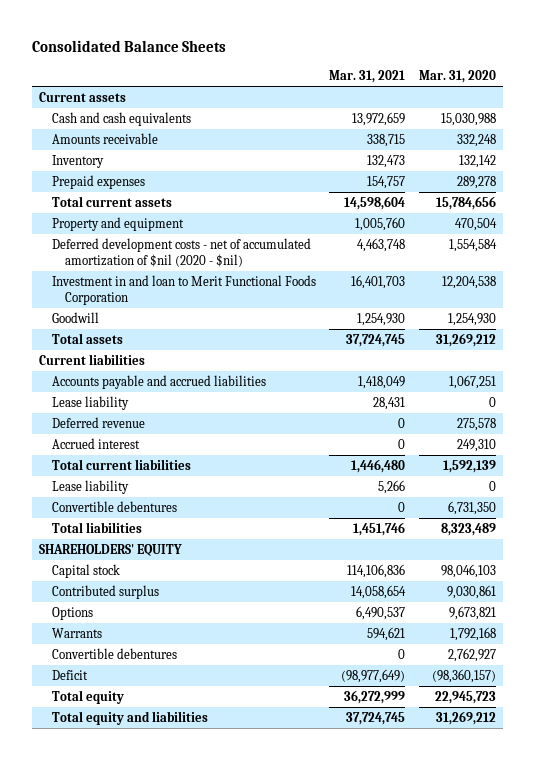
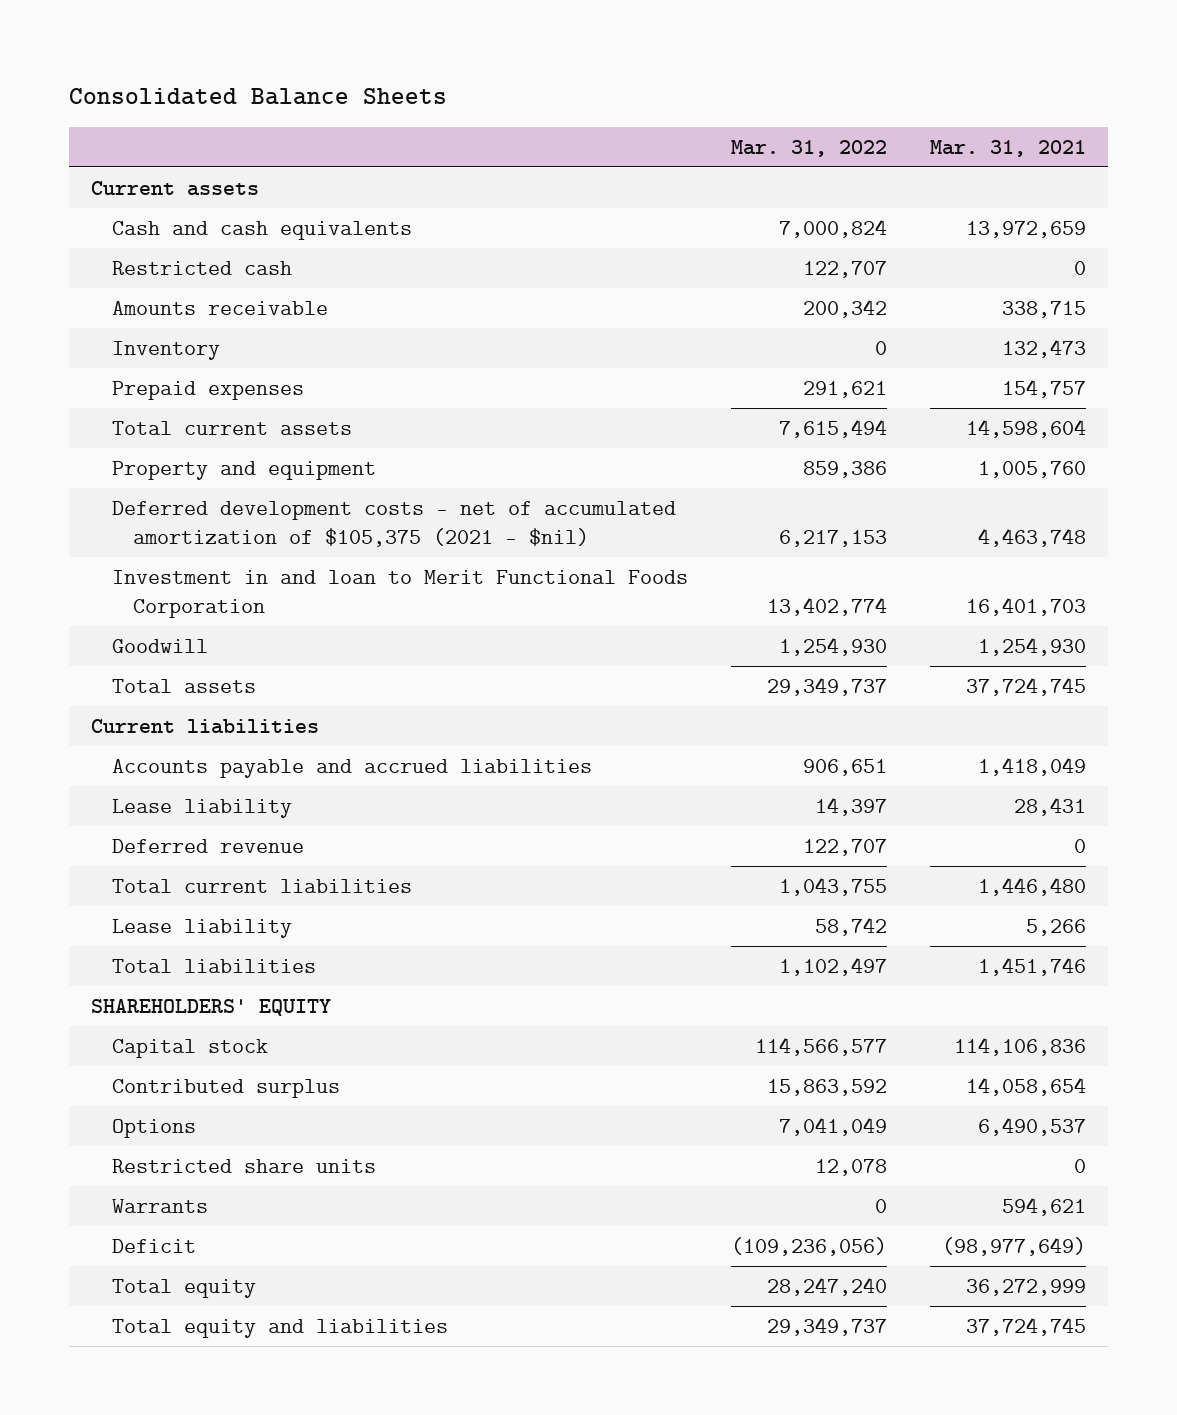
- | Mar. 31, 2021 | Mar. 31, 2020
+ | Mar. 31, 2022 | Mar. 31, 2021
+ Restricted cash | 122,707 | 0
- Deferred development costs - net of accumulated amortization of $nil (2020 - $nil) | 4,463,748 | 1,554,584
+ Deferred development costs - net of accumulated amortization of $105,375 (2021 - $nil) | 6,217,153 | 4,463,748
- Accrued interest | 0 | 249,310
- Convertible debentures | 0 | 6,731,350
+ Restricted share units | 12,078 | 0
- Convertible debentures | 0 | 2,762,927

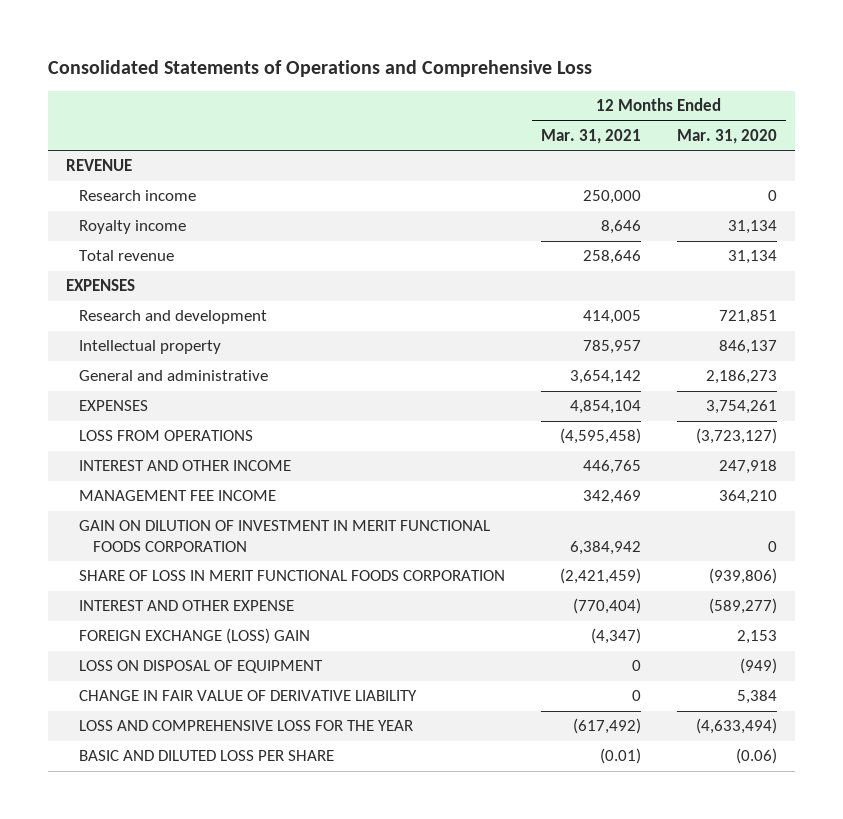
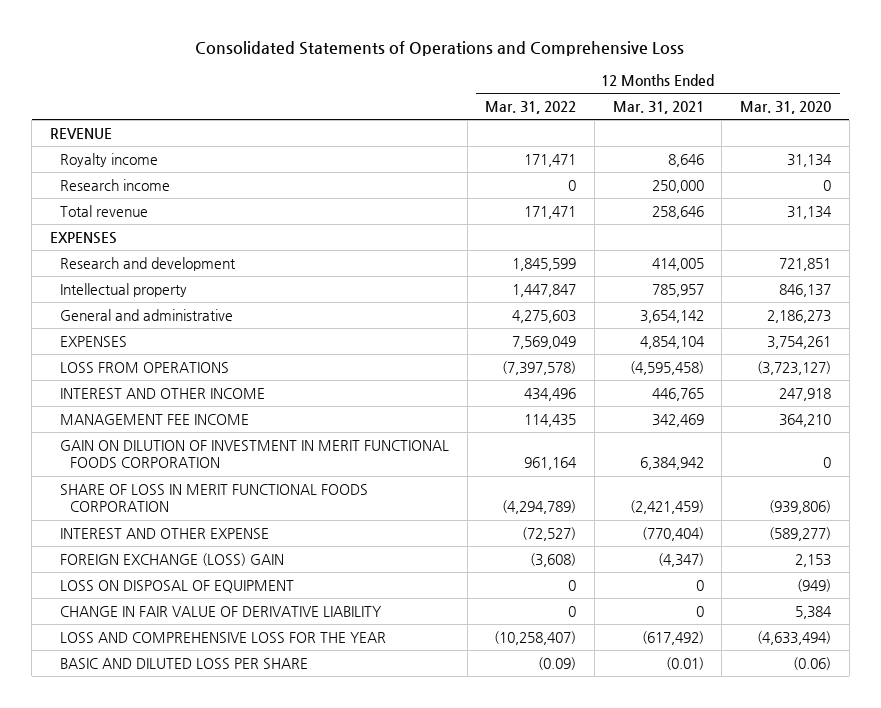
- | 12 Months Ended Mar. 31, 2021 | 12 Months Ended Mar. 31, 2020
+ | 12 Months Ended Mar. 31, 2022 | 12 Months Ended Mar. 31, 2021 | 12 Months Ended Mar. 31, 2020
moved down: Research income | 0 | 250,000 | 0

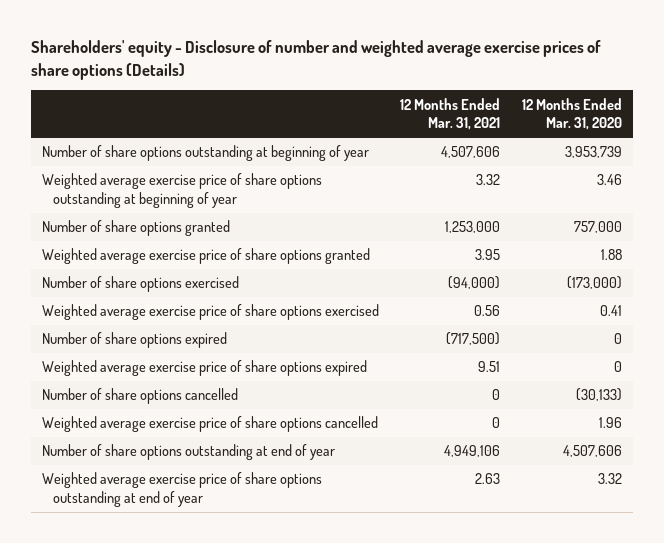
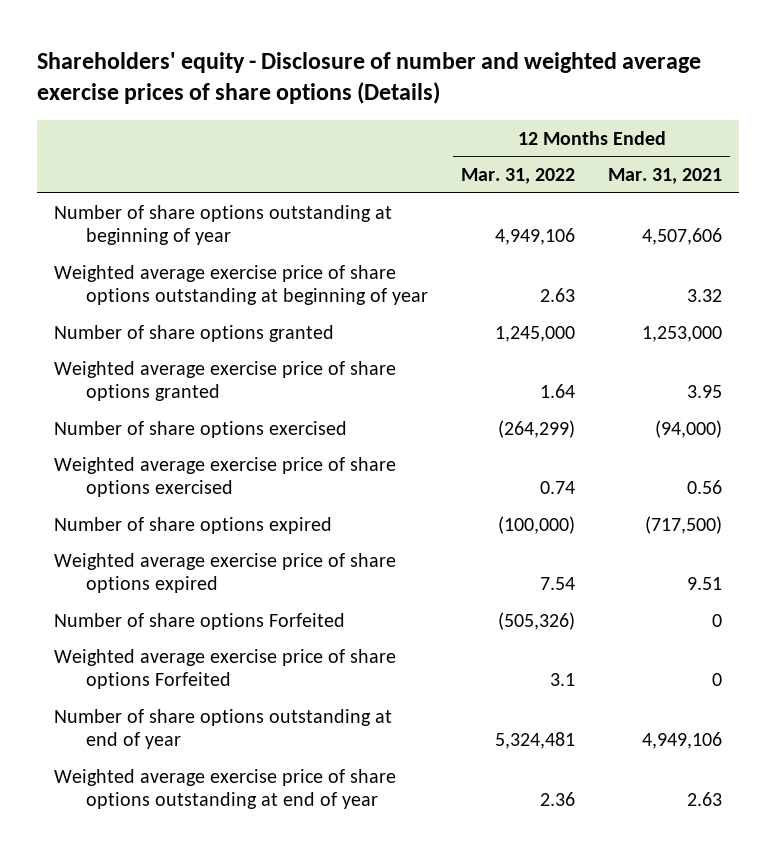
- | 12 Months Ended Mar. 31, 2021 | 12 Months Ended Mar. 31, 2020
+ | 12 Months Ended Mar. 31, 2022 | 12 Months Ended Mar. 31, 2021
- Number of share options cancelled | 0 | (30,133)
- Weighted average exercise price of share options cancelled | 0 | 1.96
+ Number of share options Forfeited | (505,326) | 0
+ Weighted average exercise price of share options Forfeited | 3.1 | 0

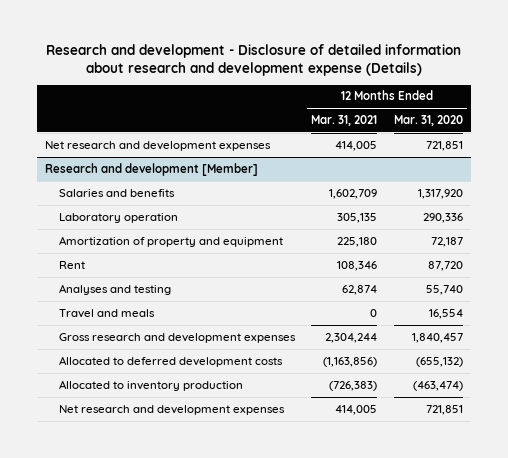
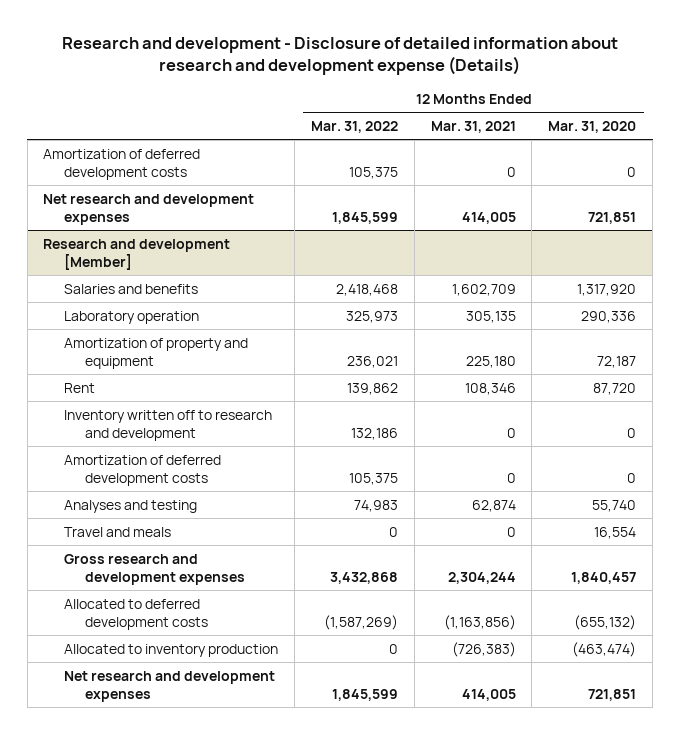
- | 12 Months Ended Mar. 31, 2021 | 12 Months Ended Mar. 31, 2020
+ | 12 Months Ended Mar. 31, 2022 | 12 Months Ended Mar. 31, 2021 | 12 Months Ended Mar. 31, 2020
+ Amortization of deferred development costs | 105,375 | 0 | 0
@ Research and development [Member]
+ Inventory written off to research and development | 132,186 | 0 | 0
+ Amortization of deferred development costs | 105,375 | 0 | 0

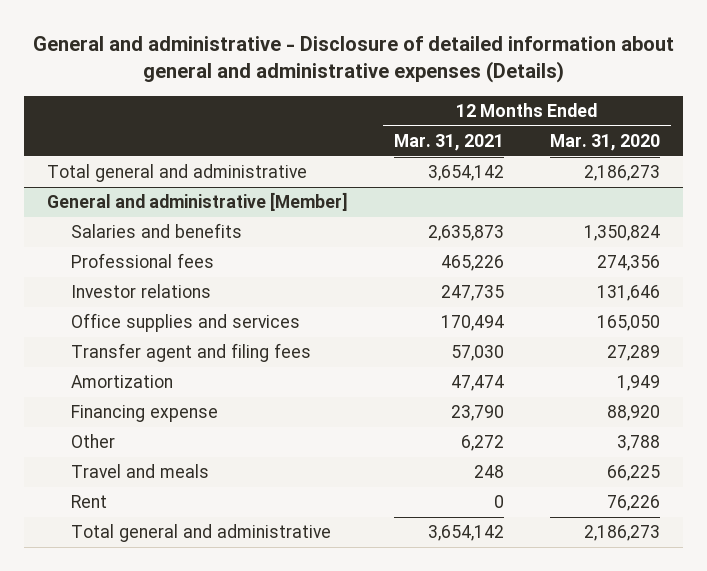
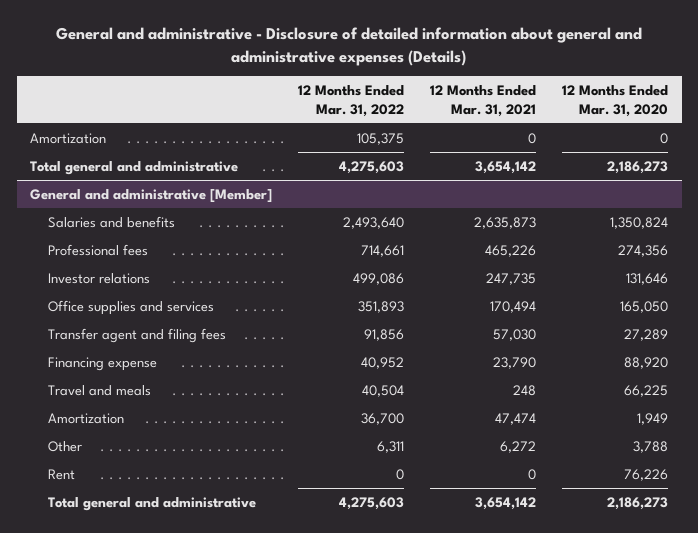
- | 12 Months Ended Mar. 31, 2021 | 12 Months Ended Mar. 31, 2020
+ | 12 Months Ended Mar. 31, 2022 | 12 Months Ended Mar. 31, 2021 | 12 Months Ended Mar. 31, 2020
+ Amortization | 105,375 | 0 | 0
@ General and administrative [Member]
moved down: Amortization | 36,700 | 47,474 | 1,949
moved down: Other | 6,311 | 6,272 | 3,788

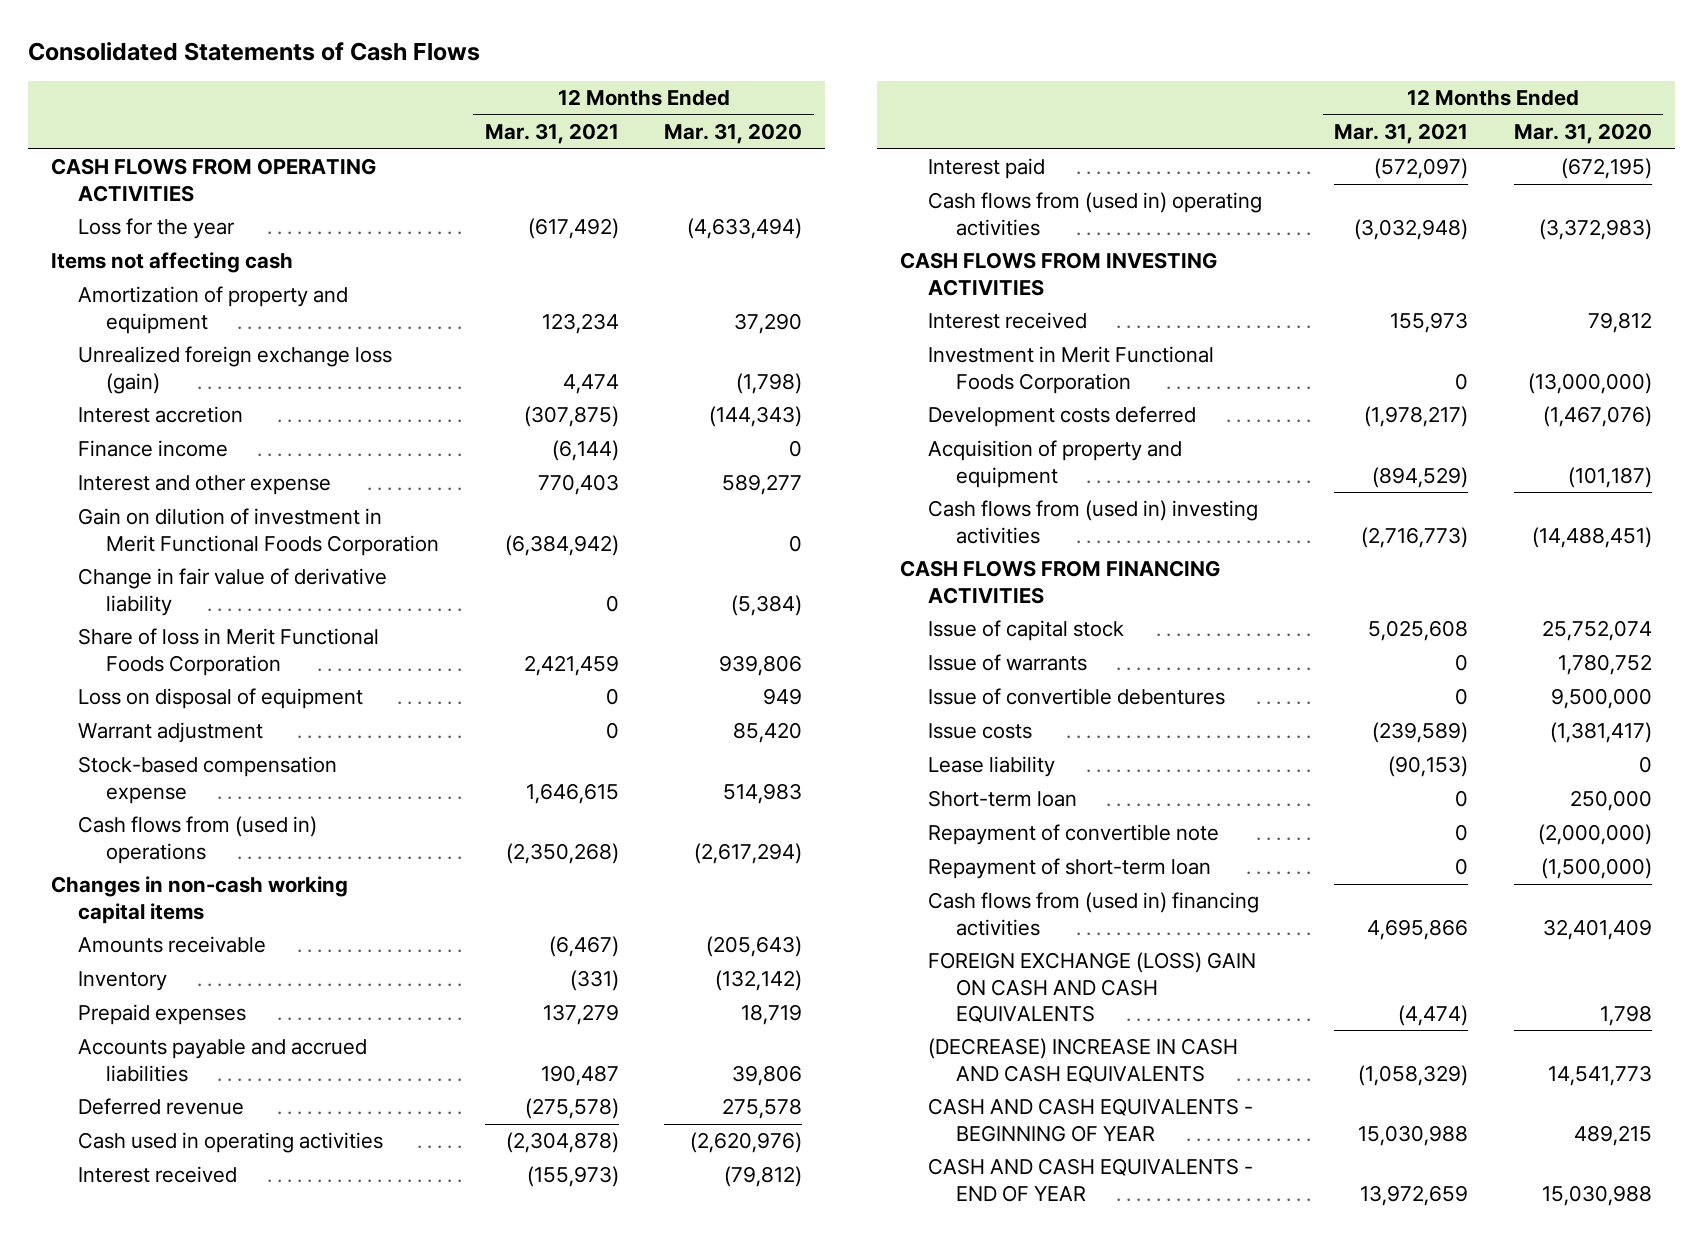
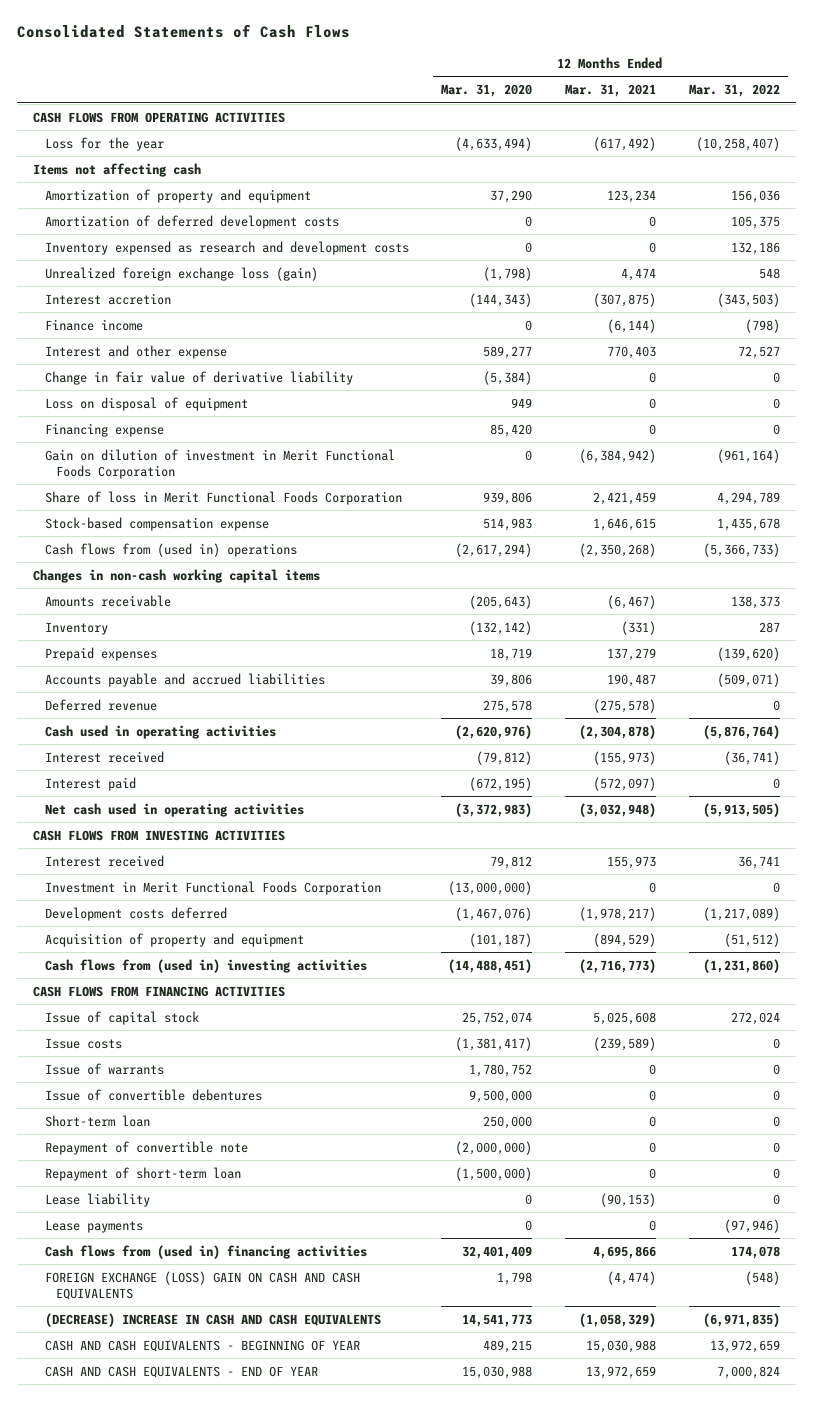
- | 12 Months Ended Mar. 31, 2021 | 12 Months Ended Mar. 31, 2020
+ | 12 Months Ended Mar. 31, 2020 | 12 Months Ended Mar. 31, 2021 | 12 Months Ended Mar. 31, 2022
+ Amortization of deferred development costs | 0 | 0 | 105,375
+ Inventory expensed as research and development costs | 0 | 0 | 132,186
- Warrant adjustment | 0 | 85,420
+ Financing expense | 85,420 | 0 | 0
moved down: Gain on dilution of investment in Merit Functional Foods Corporation | 0 | (6,384,942) | (961,164)
moved down: Share of loss in Merit Functional Foods Corporation | 939,806 | 2,421,459 | 4,294,789
- Cash flows from (used in) operating activities | (3,032,948) | (3,372,983)
+ Net cash used in operating activities | (3,372,983) | (3,032,948) | (5,913,505)
moved up: Issue costs | (1,381,417) | (239,589) | 0
moved down: Lease liability | 0 | (90,153) | 0
+ Lease payments | 0 | 0 | (97,946)

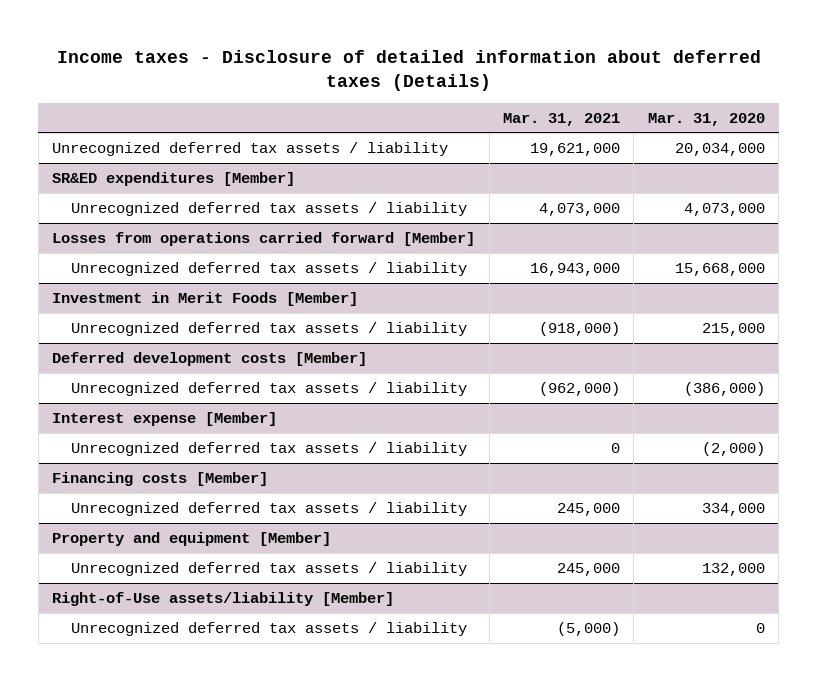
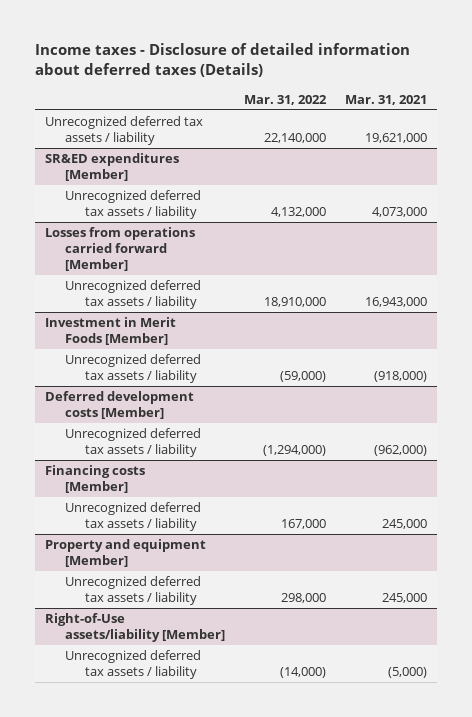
- | Mar. 31, 2021 | Mar. 31, 2020
+ | Mar. 31, 2022 | Mar. 31, 2021
- Interest expense [Member]
- Unrecognized deferred tax assets / liability | 0 | (2,000)

